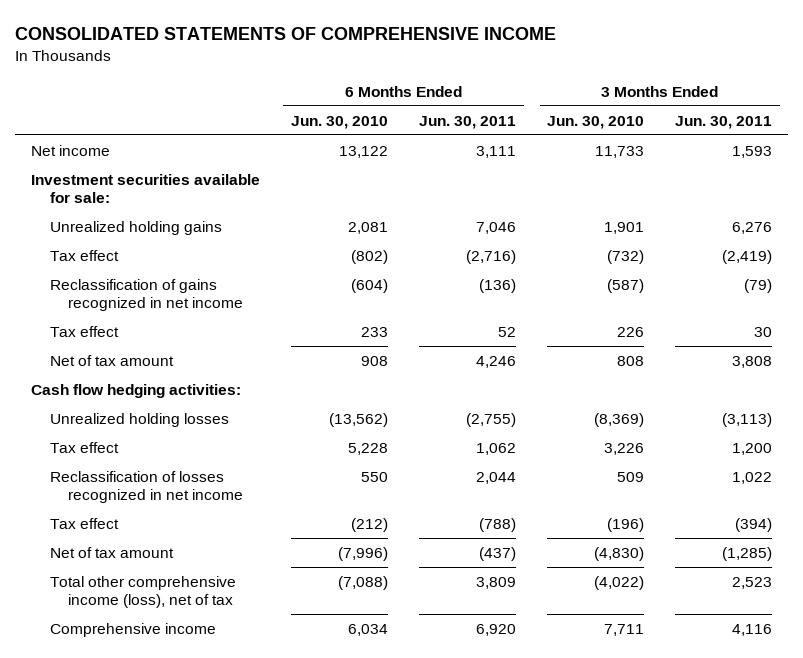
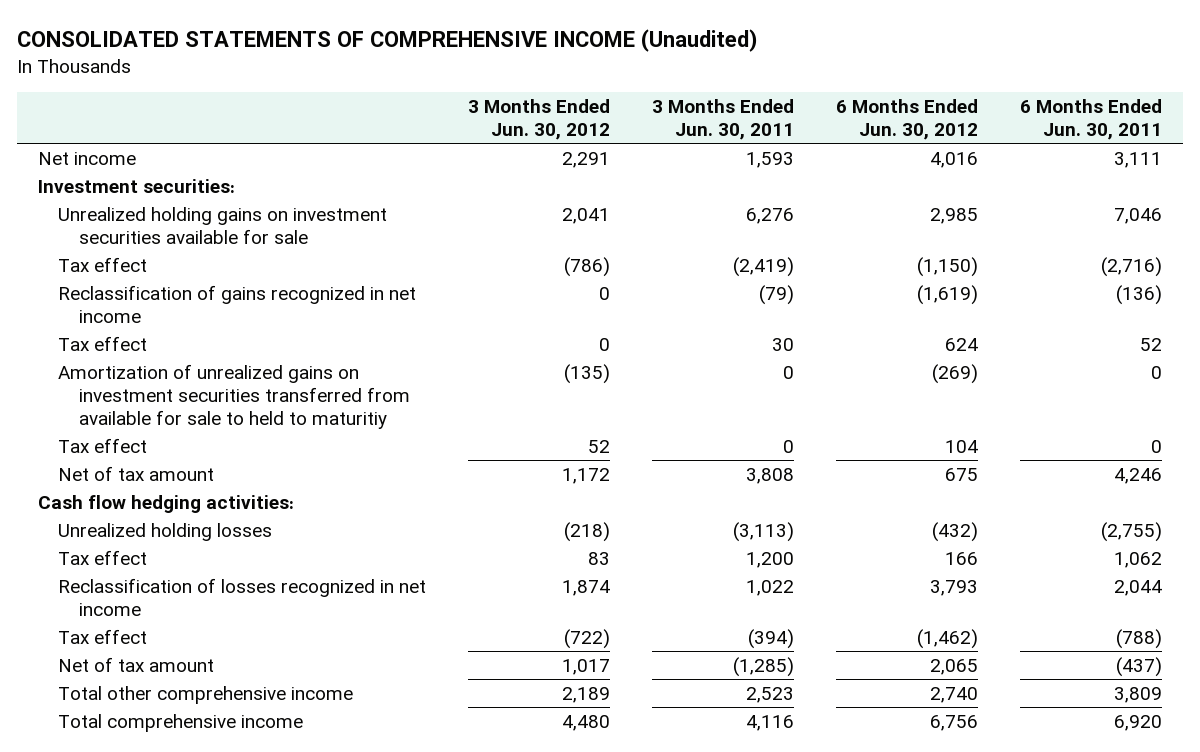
- CONSOLIDATED STATEMENTS OF COMPREHENSIVE INCOME
+ CONSOLIDATED STATEMENTS OF COMPREHENSIVE INCOME (Unaudited)
- | 6 Months Ended Jun. 30, 2010 | 6 Months Ended Jun. 30, 2011 | 3 Months Ended Jun. 30, 2010 | 3 Months Ended Jun. 30, 2011
+ | 3 Months Ended Jun. 30, 2012 | 3 Months Ended Jun. 30, 2011 | 6 Months Ended Jun. 30, 2012 | 6 Months Ended Jun. 30, 2011
- Investment securities available for sale:
- Unrealized holding gains | 2,081 | 7,046 | 1,901 | 6,276
+ Investment securities:
+ Unrealized holding gains on investment securities available for sale | 2,041 | 6,276 | 2,985 | 7,046
+ Amortization of unrealized gains on investment securities transferred from available for sale to held to maturitiy | (135) | 0 | (269) | 0
+ Tax effect | 52 | 0 | 104 | 0
- Total other comprehensive income (loss), net of tax | (7,088) | 3,809 | (4,022) | 2,523
- Comprehensive income | 6,034 | 6,920 | 7,711 | 4,116
+ Total other comprehensive income | 2,189 | 2,523 | 2,740 | 3,809
+ Total comprehensive income | 4,480 | 4,116 | 6,756 | 6,920

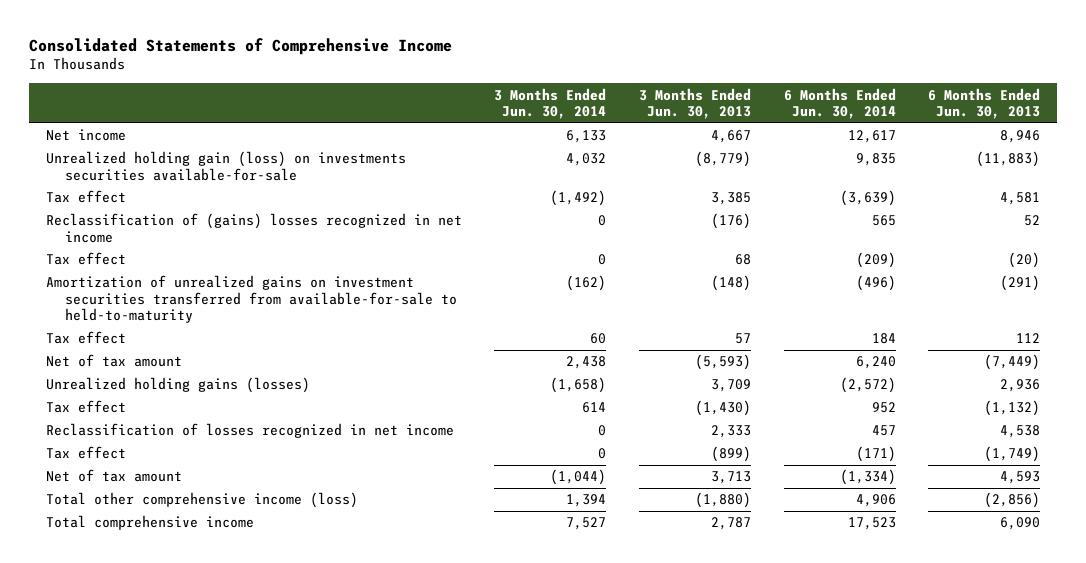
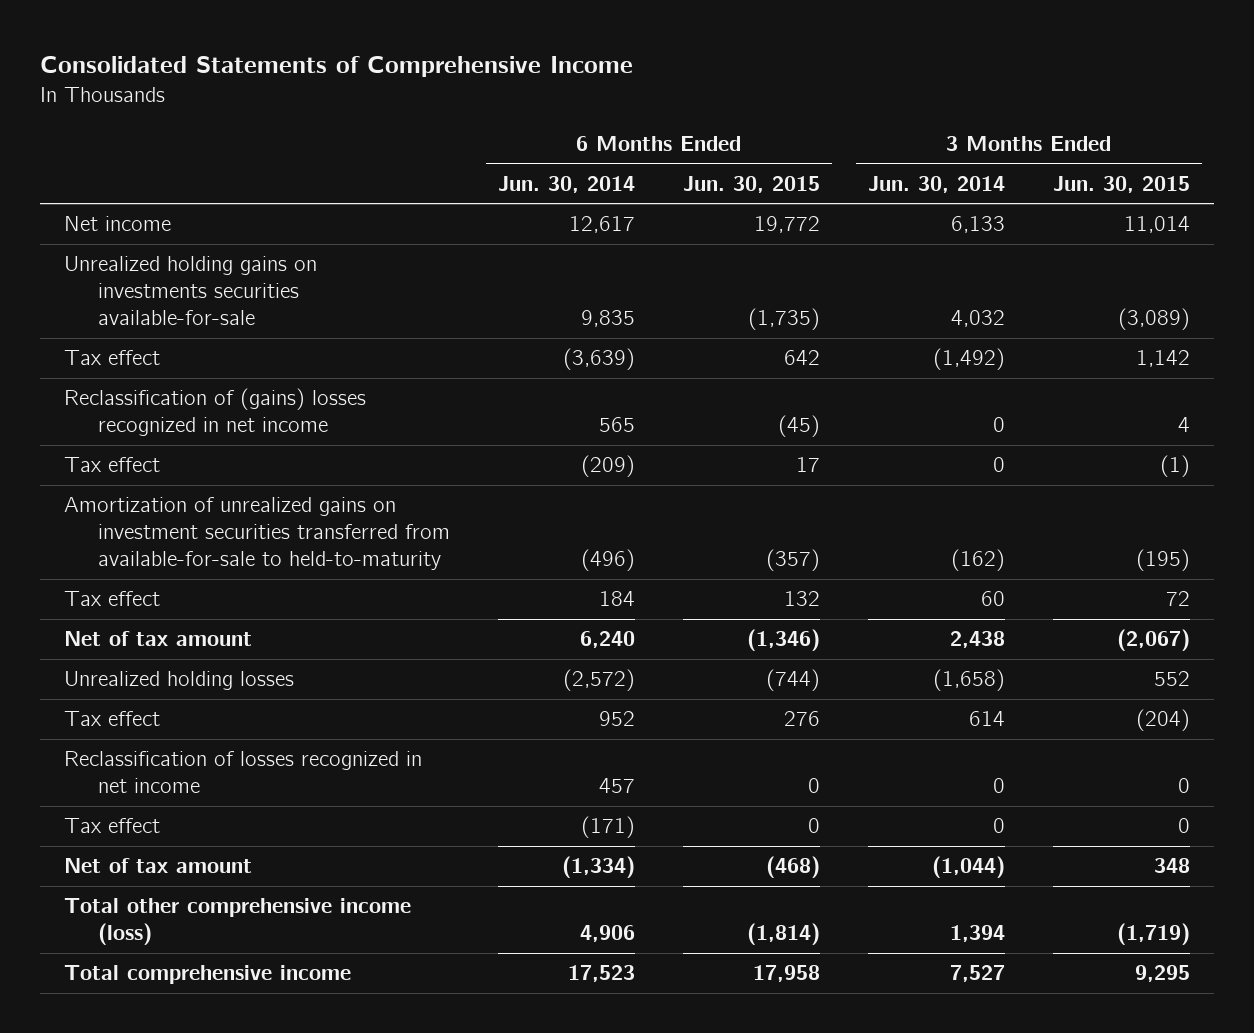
- | 3 Months Ended Jun. 30, 2014 | 3 Months Ended Jun. 30, 2013 | 6 Months Ended Jun. 30, 2014 | 6 Months Ended Jun. 30, 2013
+ | 6 Months Ended Jun. 30, 2014 | 6 Months Ended Jun. 30, 2015 | 3 Months Ended Jun. 30, 2014 | 3 Months Ended Jun. 30, 2015
- Unrealized holding gain (loss) on investments securities available-for-sale | 4,032 | (8,779) | 9,835 | (11,883)
+ Unrealized holding gains on investments securities available-for-sale | 9,835 | (1,735) | 4,032 | (3,089)
- Unrealized holding gains (losses) | (1,658) | 3,709 | (2,572) | 2,936
+ Unrealized holding losses | (2,572) | (744) | (1,658) | 552

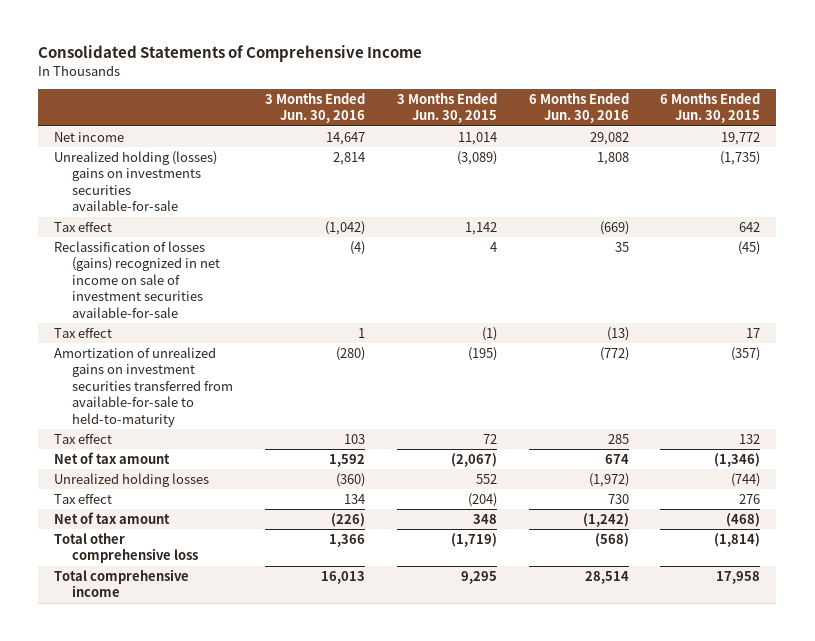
- | 6 Months Ended Jun. 30, 2014 | 6 Months Ended Jun. 30, 2015 | 3 Months Ended Jun. 30, 2014 | 3 Months Ended Jun. 30, 2015
+ | 3 Months Ended Jun. 30, 2016 | 3 Months Ended Jun. 30, 2015 | 6 Months Ended Jun. 30, 2016 | 6 Months Ended Jun. 30, 2015
- Unrealized holding gains on investments securities available-for-sale | 9,835 | (1,735) | 4,032 | (3,089)
+ Unrealized holding (losses) gains on investments securities available-for-sale | 2,814 | (3,089) | 1,808 | (1,735)
- Reclassification of (gains) losses recognized in net income | 565 | (45) | 0 | 4
+ Reclassification of losses (gains) recognized in net income on sale of investment securities available-for-sale | (4) | 4 | 35 | (45)
- Reclassification of losses recognized in net income | 457 | 0 | 0 | 0
- Tax effect | (171) | 0 | 0 | 0
- Total other comprehensive income (loss) | 4,906 | (1,814) | 1,394 | (1,719)
+ Total other comprehensive loss | 1,366 | (1,719) | (568) | (1,814)

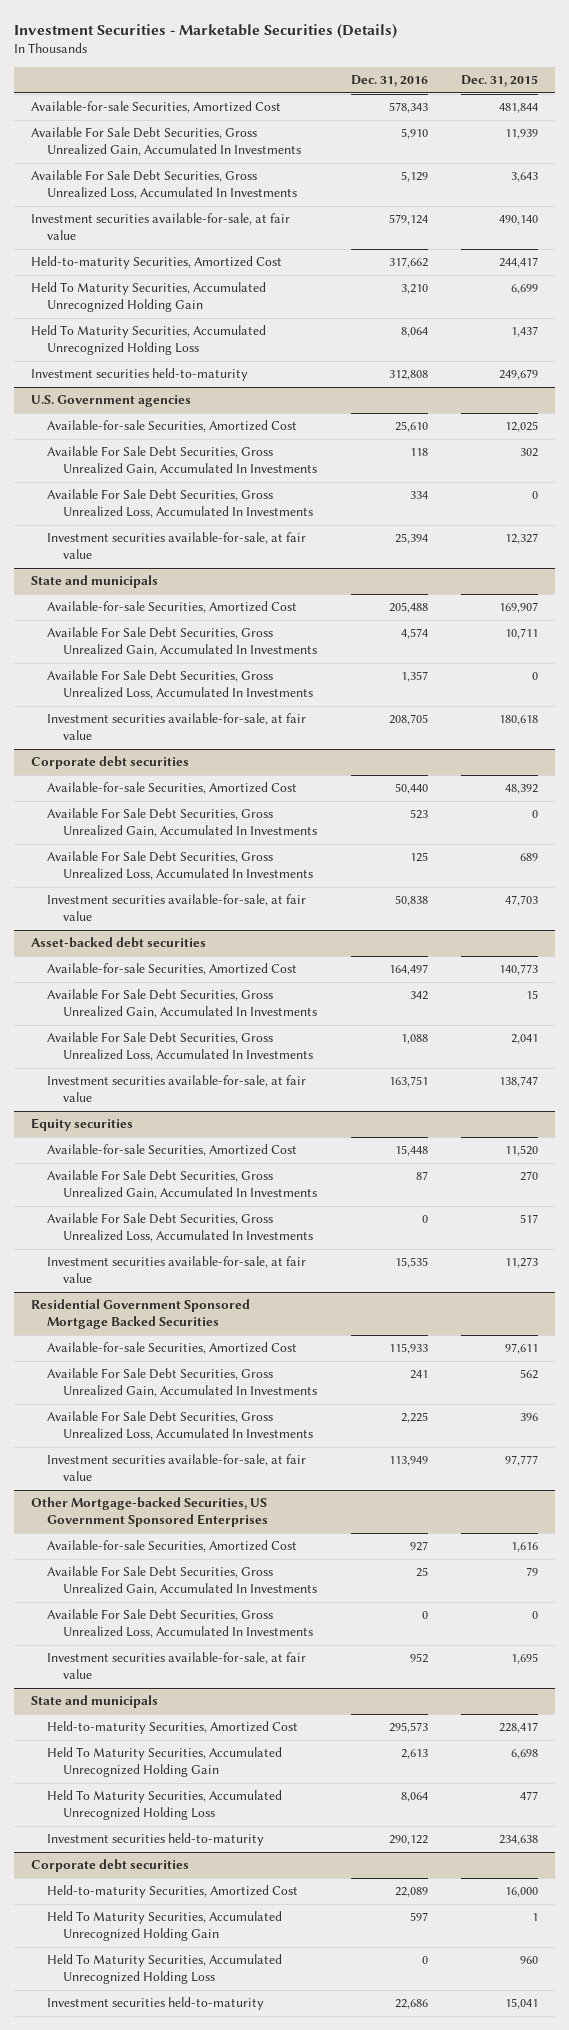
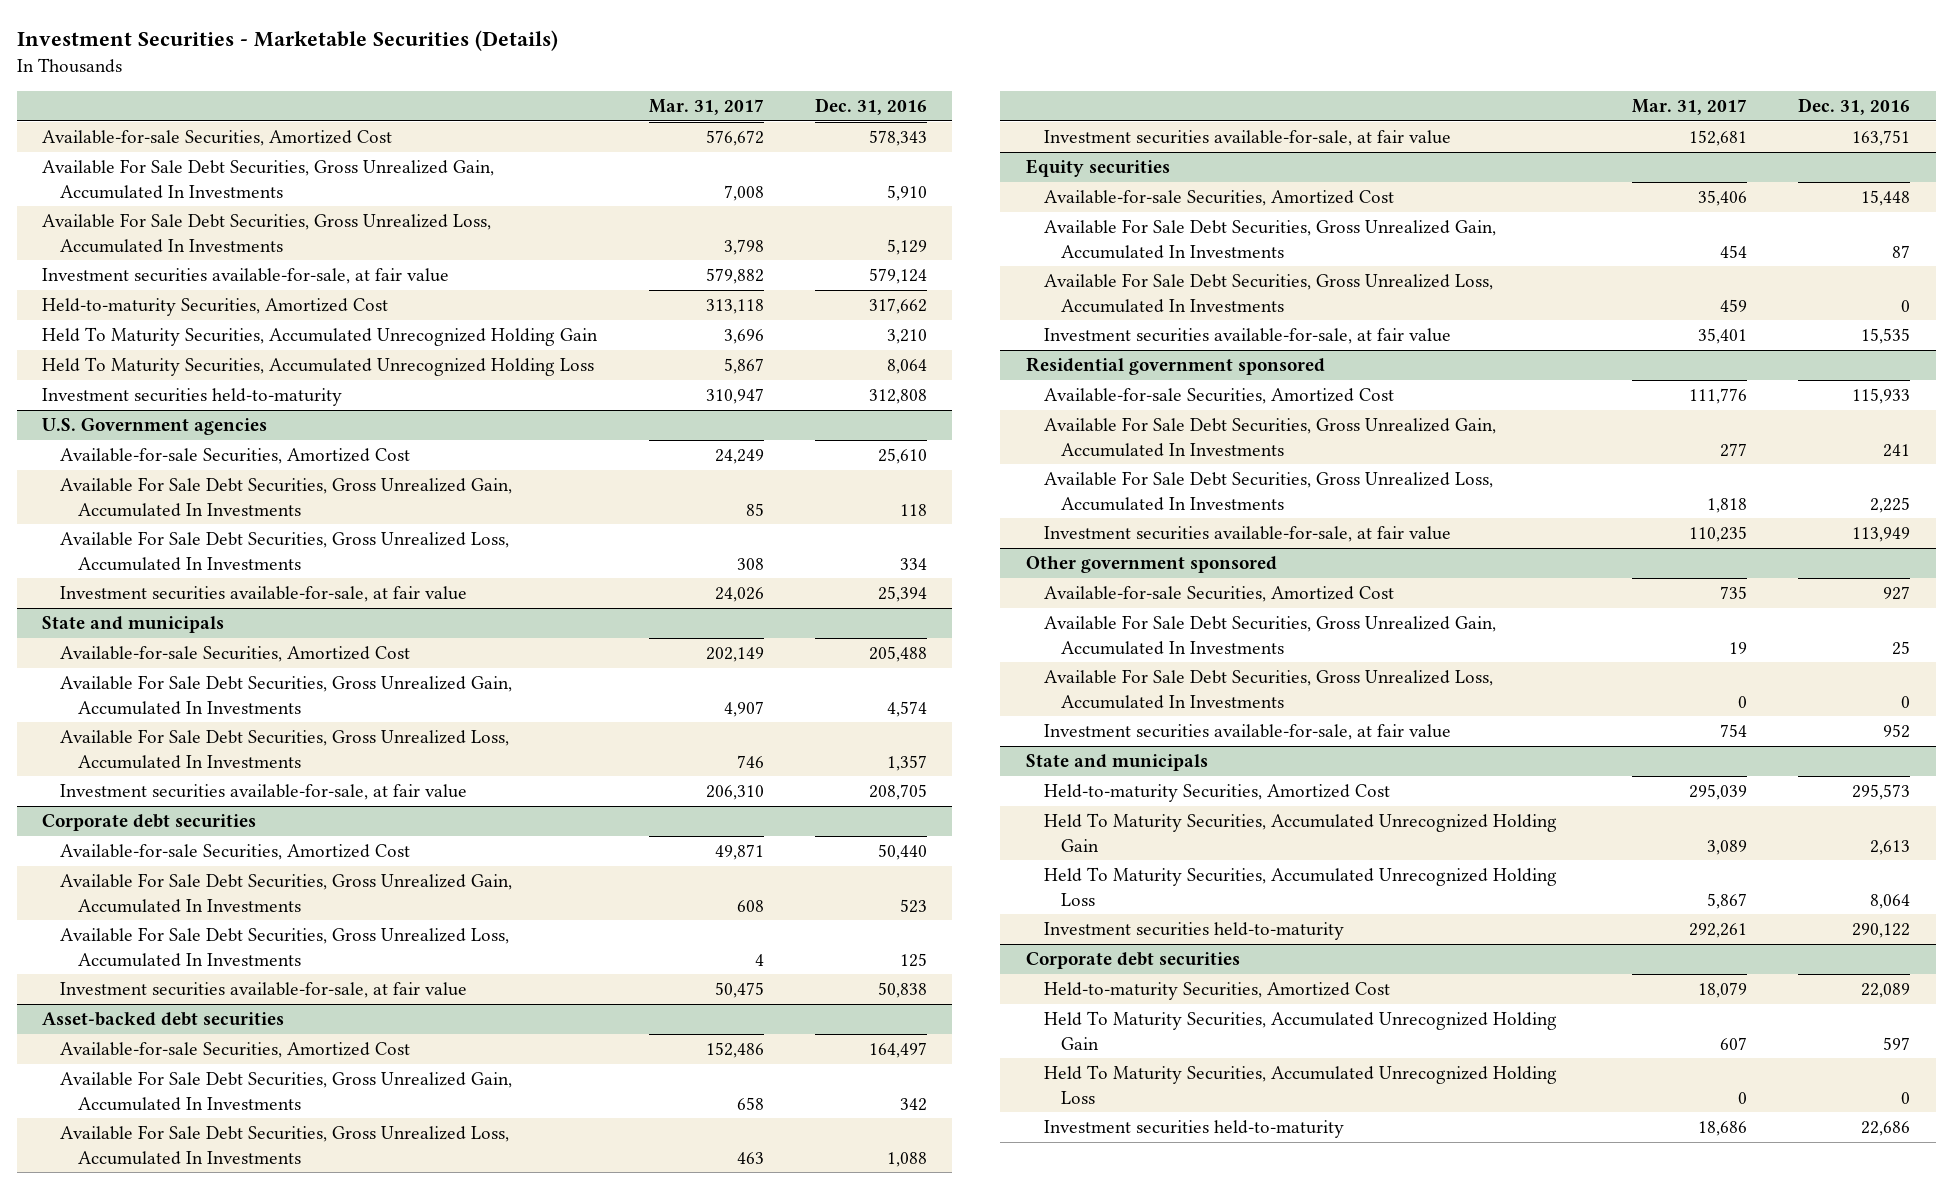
- | Dec. 31, 2016 | Dec. 31, 2015
+ | Mar. 31, 2017 | Dec. 31, 2016
- Residential Government Sponsored Mortgage Backed Securities
+ Residential government sponsored
- Other Mortgage-backed Securities, US Government Sponsored Enterprises
+ Other government sponsored

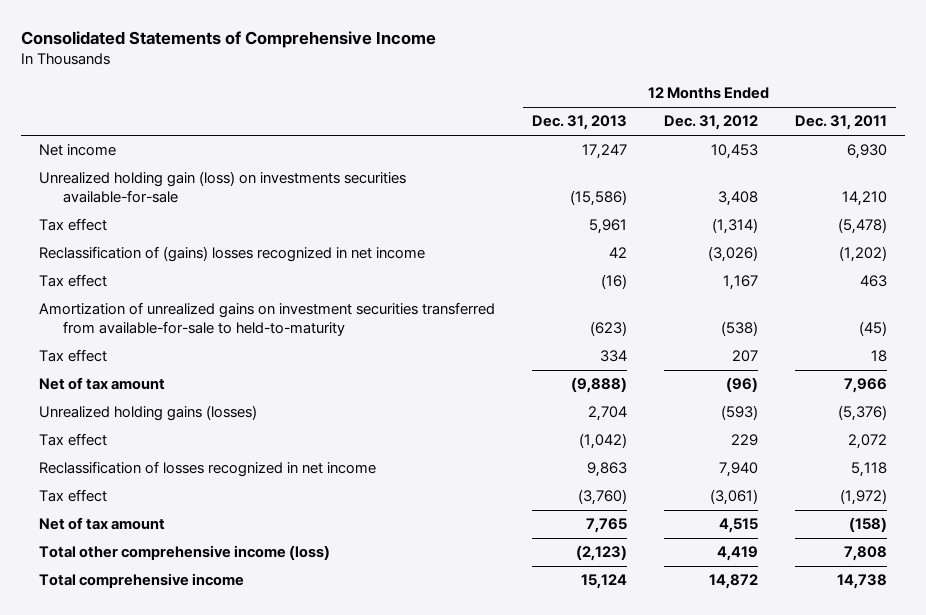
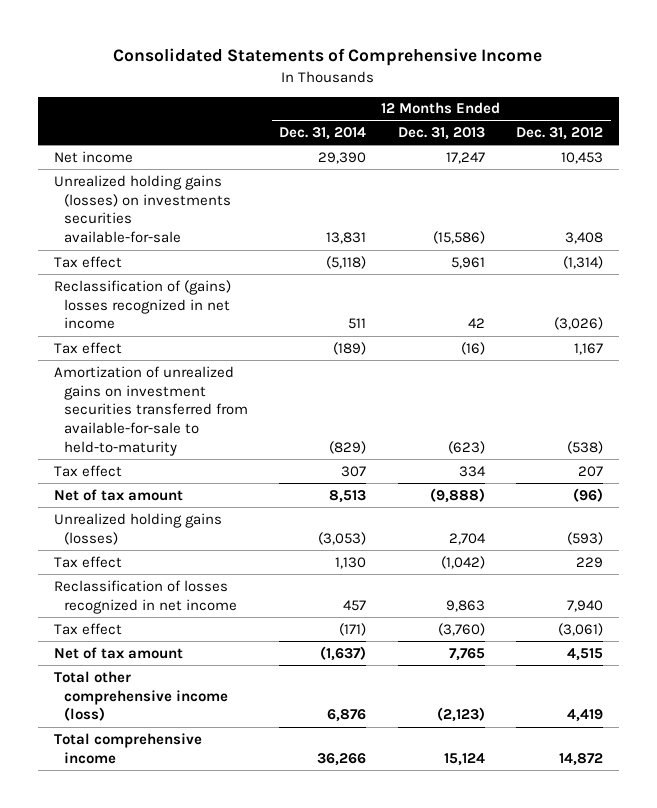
- | 12 Months Ended Dec. 31, 2013 | 12 Months Ended Dec. 31, 2012 | 12 Months Ended Dec. 31, 2011
+ | 12 Months Ended Dec. 31, 2014 | 12 Months Ended Dec. 31, 2013 | 12 Months Ended Dec. 31, 2012
- Unrealized holding gain (loss) on investments securities available-for-sale | (15,586) | 3,408 | 14,210
+ Unrealized holding gains (losses) on investments securities available-for-sale | 13,831 | (15,586) | 3,408

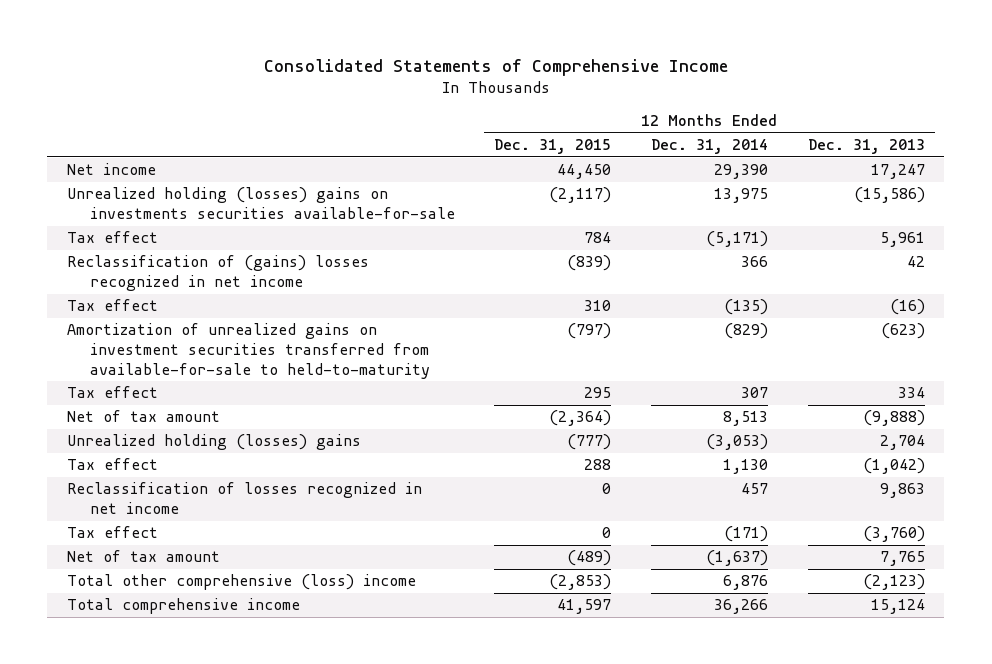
- | 12 Months Ended Dec. 31, 2014 | 12 Months Ended Dec. 31, 2013 | 12 Months Ended Dec. 31, 2012
+ | 12 Months Ended Dec. 31, 2015 | 12 Months Ended Dec. 31, 2014 | 12 Months Ended Dec. 31, 2013
- Unrealized holding gains (losses) on investments securities available-for-sale | 13,831 | (15,586) | 3,408
- Tax effect | (5,118) | 5,961 | (1,314)
- Reclassification of (gains) losses recognized in net income | 511 | 42 | (3,026)
- Tax effect | (189) | (16) | 1,167
+ Unrealized holding (losses) gains on investments securities available-for-sale | (2,117) | 13,975 | (15,586)
+ Tax effect | 784 | (5,171) | 5,961
+ Reclassification of (gains) losses recognized in net income | (839) | 366 | 42
+ Tax effect | 310 | (135) | (16)
- Unrealized holding gains (losses) | (3,053) | 2,704 | (593)
+ Unrealized holding (losses) gains | (777) | (3,053) | 2,704
- Total other comprehensive income (loss) | 6,876 | (2,123) | 4,419
+ Total other comprehensive (loss) income | (2,853) | 6,876 | (2,123)

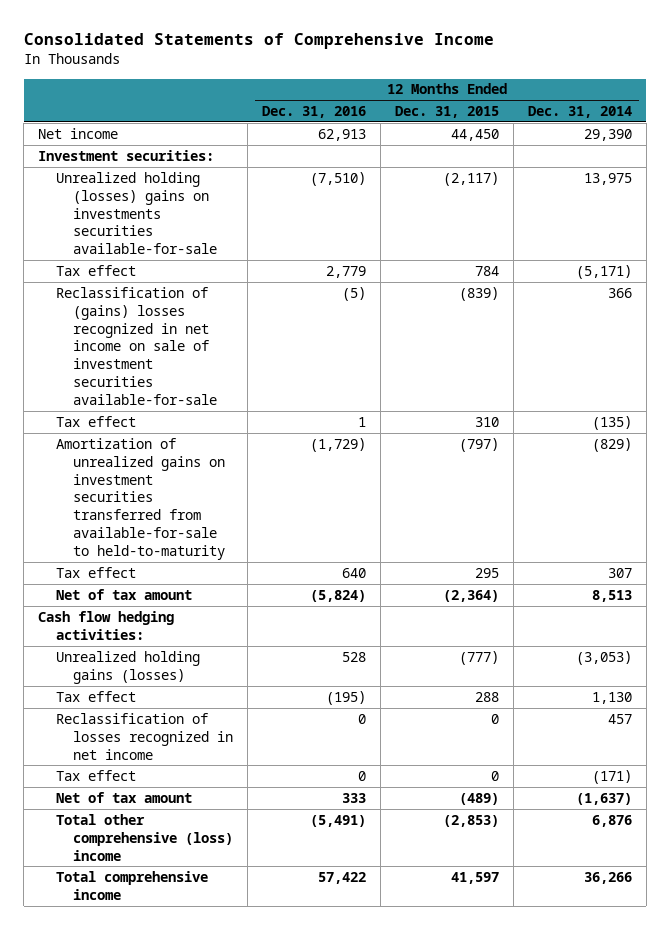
- | 12 Months Ended Dec. 31, 2015 | 12 Months Ended Dec. 31, 2014 | 12 Months Ended Dec. 31, 2013
+ | 12 Months Ended Dec. 31, 2016 | 12 Months Ended Dec. 31, 2015 | 12 Months Ended Dec. 31, 2014
+ Investment securities:
- Reclassification of (gains) losses recognized in net income | (839) | 366 | 42
+ Reclassification of (gains) losses recognized in net income on sale of investment securities available-for-sale | (5) | (839) | 366
- Unrealized holding (losses) gains | (777) | (3,053) | 2,704
+ Cash flow hedging activities:
+ Unrealized holding gains (losses) | 528 | (777) | (3,053)

